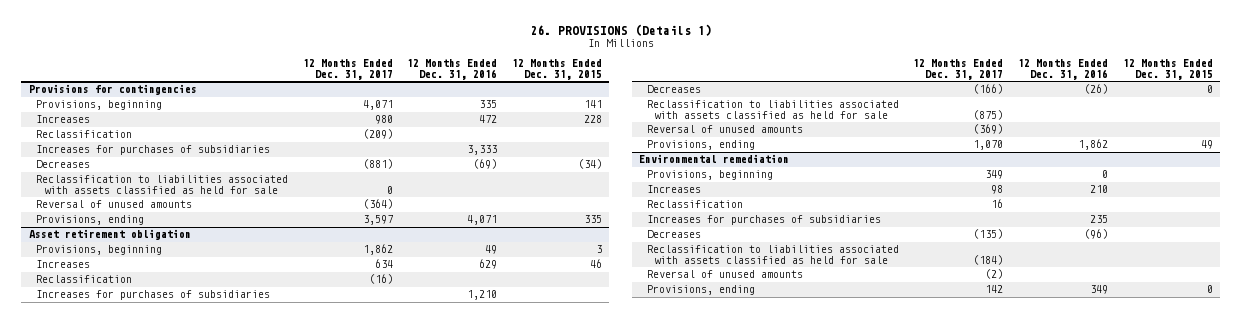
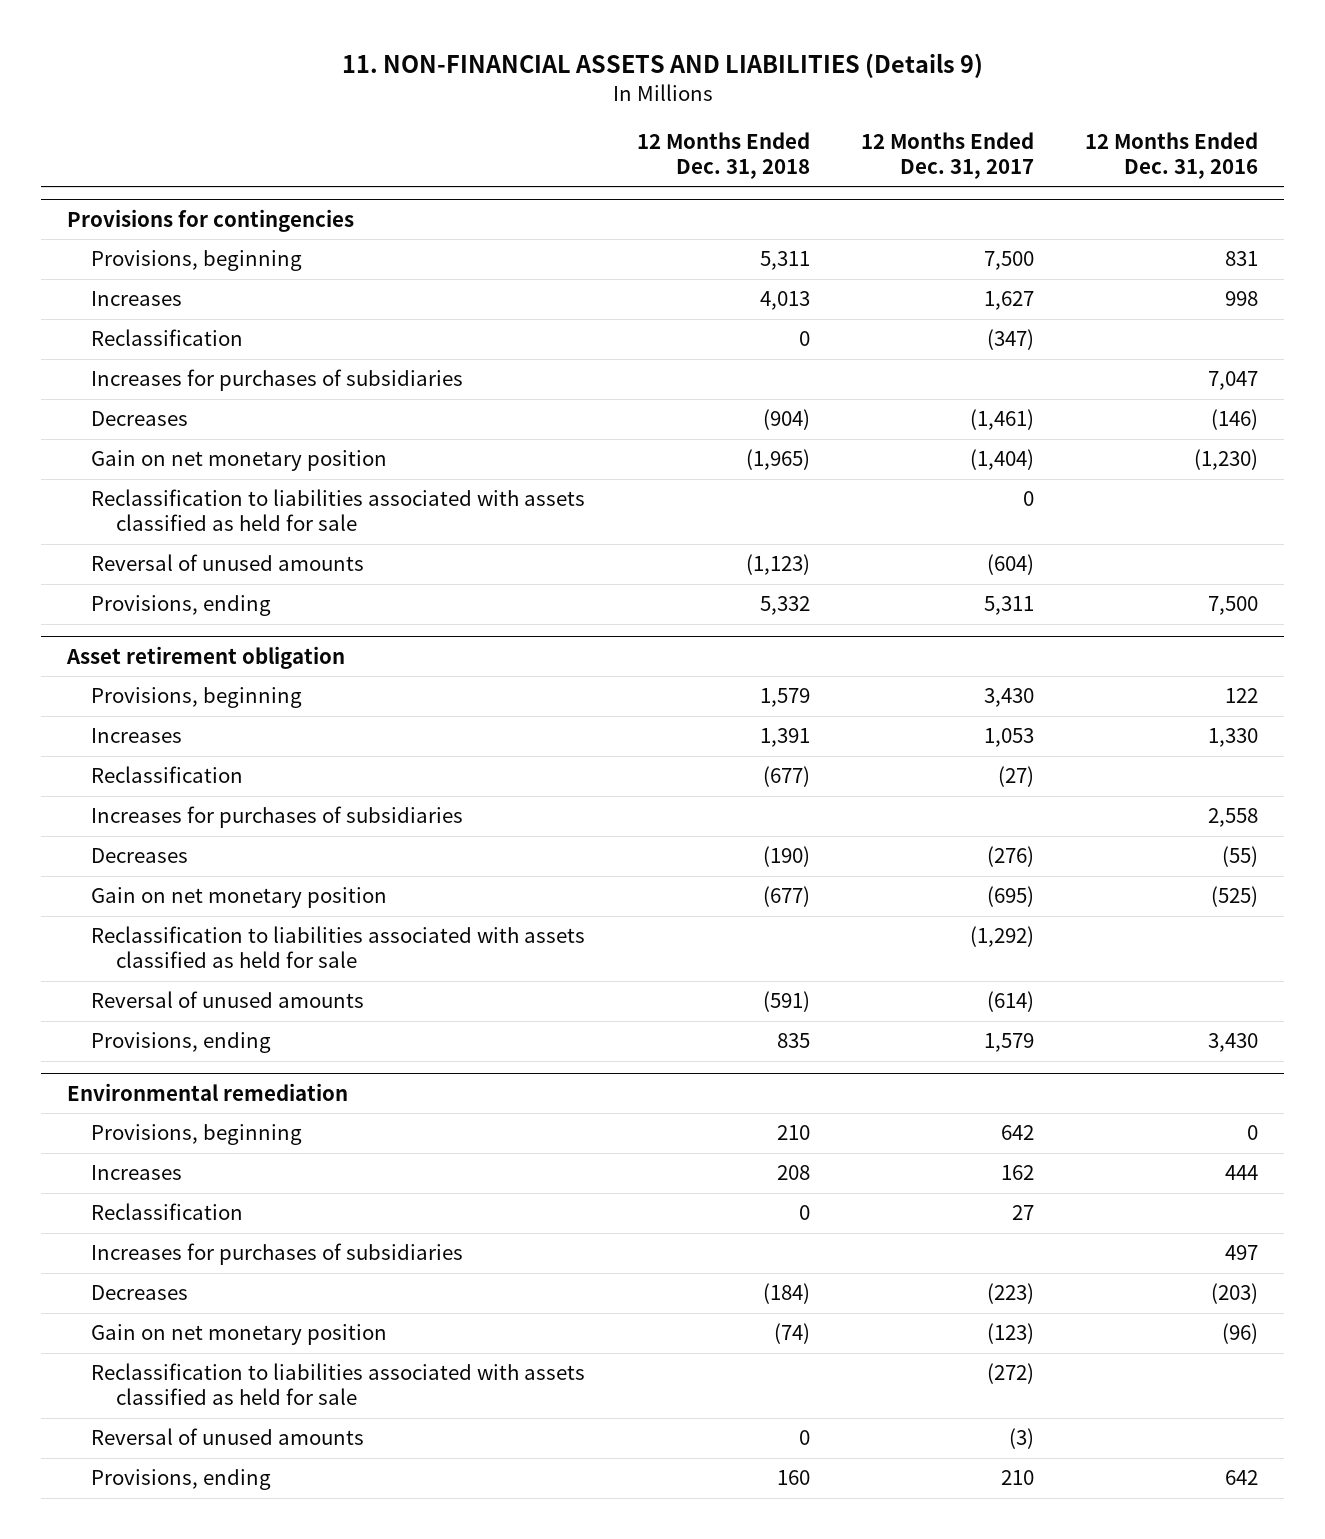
- 26. PROVISIONS (Details 1)
+ 11. NON-FINANCIAL ASSETS AND LIABILITIES (Details 9)
- | 12 Months Ended Dec. 31, 2017 | 12 Months Ended Dec. 31, 2016 | 12 Months Ended Dec. 31, 2015
+ | 12 Months Ended Dec. 31, 2018 | 12 Months Ended Dec. 31, 2017 | 12 Months Ended Dec. 31, 2016
@ Provisions for contingencies
- Provisions, beginning | 4,071 | 335 | 141
- Increases | 980 | 472 | 228
- Reclassification | (209) | |
- Increases for purchases of subsidiaries | | 3,333 |
- Decreases | (881) | (69) | (34)
+ Provisions, beginning | 5,311 | 7,500 | 831
+ Increases | 4,013 | 1,627 | 998
+ Reclassification | 0 | (347) |
+ Increases for purchases of subsidiaries | | | 7,047
+ Decreases | (904) | (1,461) | (146)
+ Gain on net monetary position | (1,965) | (1,404) | (1,230)
- Reversal of unused amounts | (364) | |
- Provisions, ending | 3,597 | 4,071 | 335
+ Reversal of unused amounts | (1,123) | (604) |
+ Provisions, ending | 5,332 | 5,311 | 7,500
@ Asset retirement obligation
- Provisions, beginning | 1,862 | 49 | 3
- Increases | 634 | 629 | 46
- Reclassification | (16) | |
- Increases for purchases of subsidiaries | | 1,210 |
- Decreases | (166) | (26) | 0
- Reclassification to liabilities associated with assets classified as held for sale | (875) | |
- Reversal of unused amounts | (369) | |
- Provisions, ending | 1,070 | 1,862 | 49
+ Provisions, beginning | 1,579 | 3,430 | 122
+ Increases | 1,391 | 1,053 | 1,330
+ Reclassification | (677) | (27) |
+ Increases for purchases of subsidiaries | | | 2,558
+ Decreases | (190) | (276) | (55)
+ Gain on net monetary position | (677) | (695) | (525)
+ Reclassification to liabilities associated with assets classified as held for sale | | (1,292) |
+ Reversal of unused amounts | (591) | (614) |
+ Provisions, ending | 835 | 1,579 | 3,430
@ Environmental remediation
- Provisions, beginning | 349 | 0 |
- Increases | 98 | 210 |
- Reclassification | 16 | |
- Increases for purchases of subsidiaries | | 235 |
- Decreases | (135) | (96) |
- Reclassification to liabilities associated with assets classified as held for sale | (184) | |
- Reversal of unused amounts | (2) | |
- Provisions, ending | 142 | 349 | 0
+ Provisions, beginning | 210 | 642 | 0
+ Increases | 208 | 162 | 444
+ Reclassification | 0 | 27 |
+ Increases for purchases of subsidiaries | | | 497
+ Decreases | (184) | (223) | (203)
+ Gain on net monetary position | (74) | (123) | (96)
+ Reclassification to liabilities associated with assets classified as held for sale | | (272) |
+ Reversal of unused amounts | 0 | (3) |
+ Provisions, ending | 160 | 210 | 642

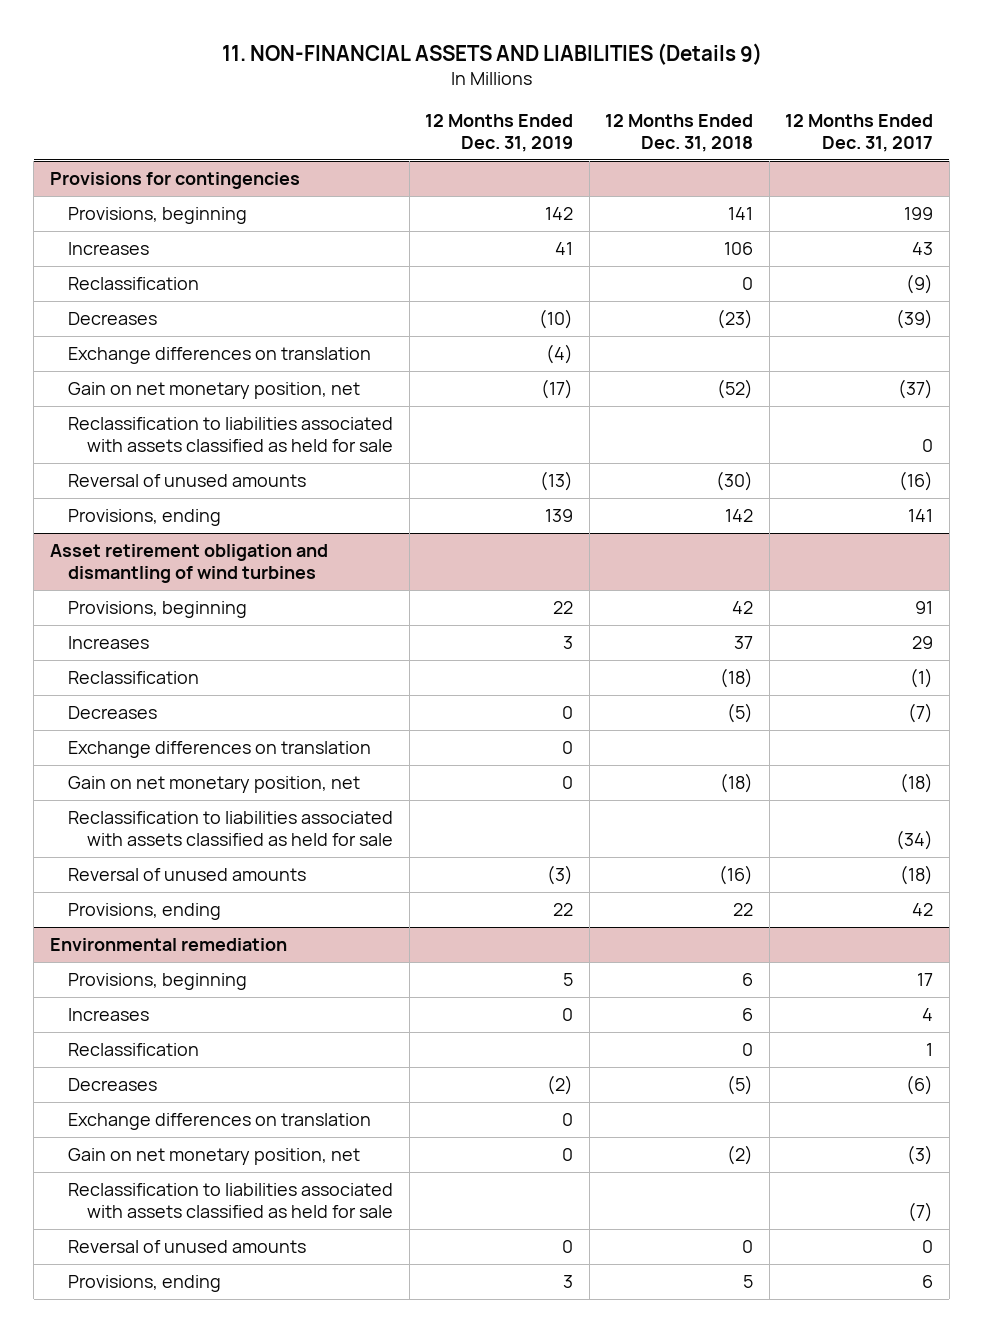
- | 12 Months Ended Dec. 31, 2018 | 12 Months Ended Dec. 31, 2017 | 12 Months Ended Dec. 31, 2016
+ | 12 Months Ended Dec. 31, 2019 | 12 Months Ended Dec. 31, 2018 | 12 Months Ended Dec. 31, 2017
@ Provisions for contingencies
- Provisions, beginning | 5,311 | 7,500 | 831
- Increases | 4,013 | 1,627 | 998
- Reclassification | 0 | (347) |
- Increases for purchases of subsidiaries | | | 7,047
- Decreases | (904) | (1,461) | (146)
- Gain on net monetary position | (1,965) | (1,404) | (1,230)
+ Provisions, beginning | 142 | 141 | 199
+ Increases | 41 | 106 | 43
+ Reclassification | | 0 | (9)
+ Decreases | (10) | (23) | (39)
+ Exchange differences on translation | (4) | |
+ Gain on net monetary position, net | (17) | (52) | (37)
- Reversal of unused amounts | (1,123) | (604) |
- Provisions, ending | 5,332 | 5,311 | 7,500
- Asset retirement obligation
- Provisions, beginning | 1,579 | 3,430 | 122
- Increases | 1,391 | 1,053 | 1,330
- Reclassification | (677) | (27) |
- Increases for purchases of subsidiaries | | | 2,558
- Decreases | (190) | (276) | (55)
- Gain on net monetary position | (677) | (695) | (525)
- Reclassification to liabilities associated with assets classified as held for sale | | (1,292) |
- Reversal of unused amounts | (591) | (614) |
- Provisions, ending | 835 | 1,579 | 3,430
@ Provisions for contingencies
+ Reversal of unused amounts | (13) | (30) | (16)
+ Provisions, ending | 139 | 142 | 141
+ Asset retirement obligation and dismantling of wind turbines
+ Provisions, beginning | 22 | 42 | 91
+ Increases | 3 | 37 | 29
+ Reclassification | | (18) | (1)
+ Decreases | 0 | (5) | (7)
+ Exchange differences on translation | 0 | |
+ Gain on net monetary position, net | 0 | (18) | (18)
+ Reclassification to liabilities associated with assets classified as held for sale | | | (34)
+ Reversal of unused amounts | (3) | (16) | (18)
+ Provisions, ending | 22 | 22 | 42
@ Environmental remediation
- Provisions, beginning | 210 | 642 | 0
- Increases | 208 | 162 | 444
- Reclassification | 0 | 27 |
- Increases for purchases of subsidiaries | | | 497
- Decreases | (184) | (223) | (203)
- Gain on net monetary position | (74) | (123) | (96)
- Reclassification to liabilities associated with assets classified as held for sale | | (272) |
- Reversal of unused amounts | 0 | (3) |
- Provisions, ending | 160 | 210 | 642
+ Provisions, beginning | 5 | 6 | 17
+ Increases | 0 | 6 | 4
+ Reclassification | | 0 | 1
+ Decreases | (2) | (5) | (6)
+ Exchange differences on translation | 0 | |
+ Gain on net monetary position, net | 0 | (2) | (3)
+ Reclassification to liabilities associated with assets classified as held for sale | | | (7)
+ Reversal of unused amounts | 0 | 0 | 0
+ Provisions, ending | 3 | 5 | 6

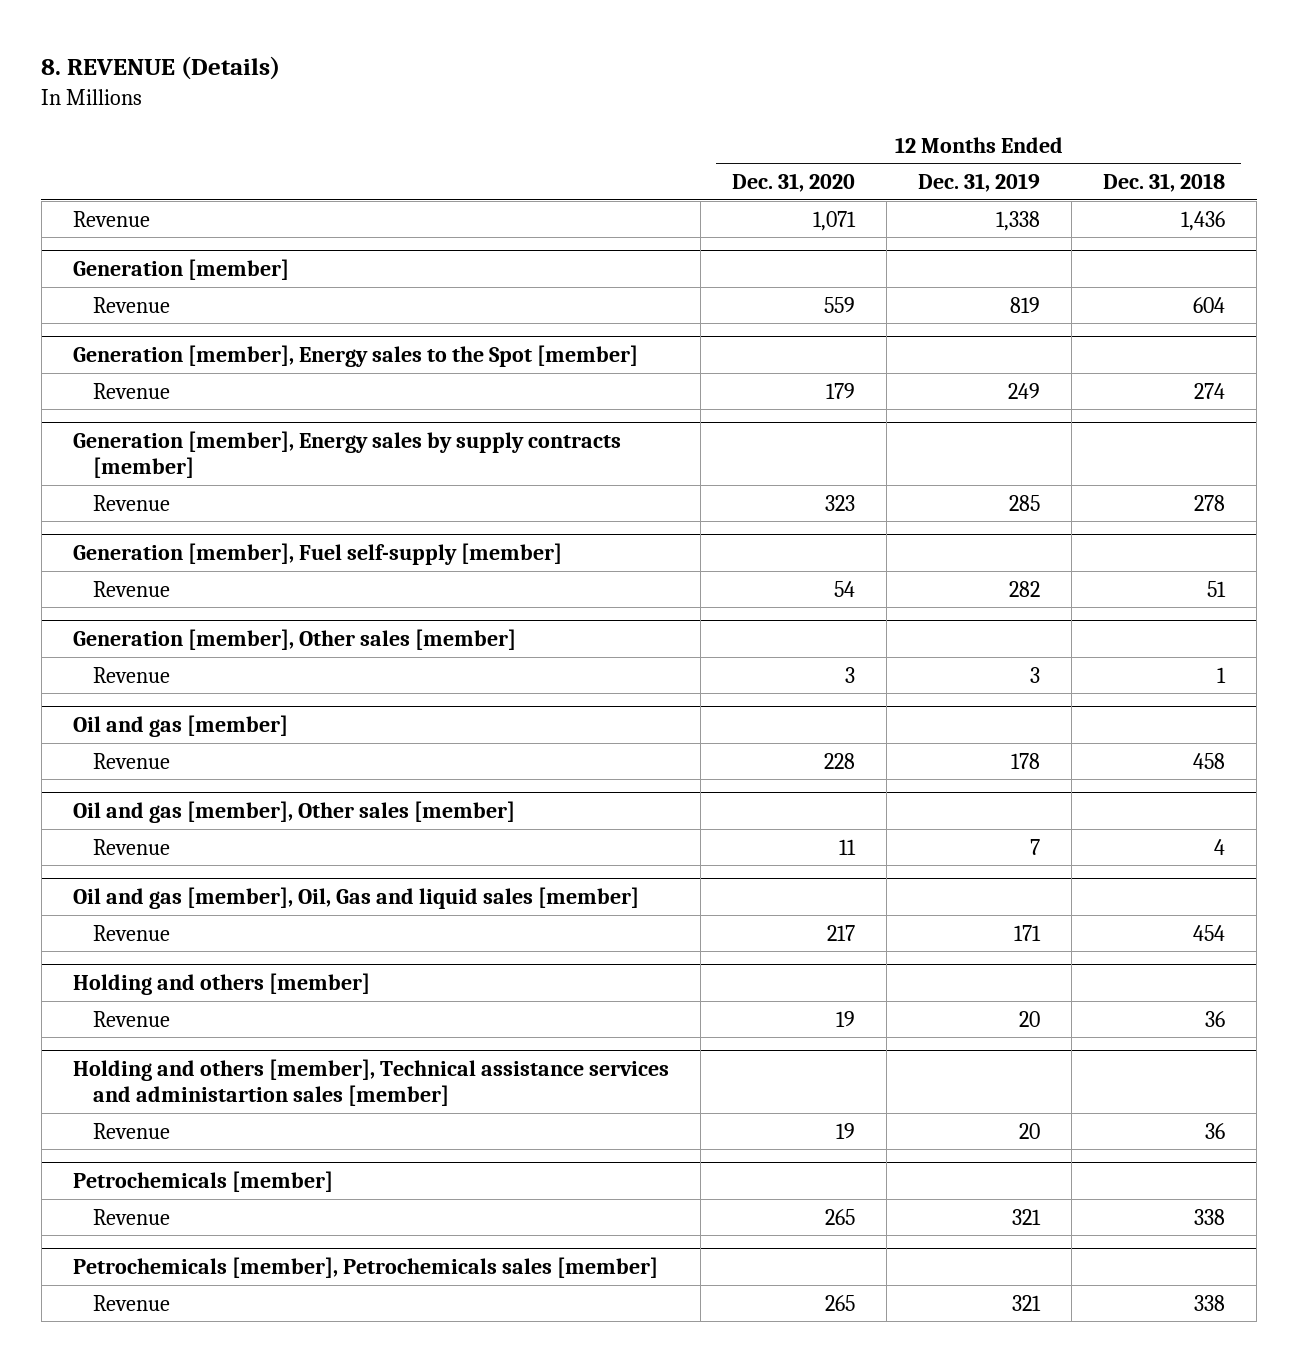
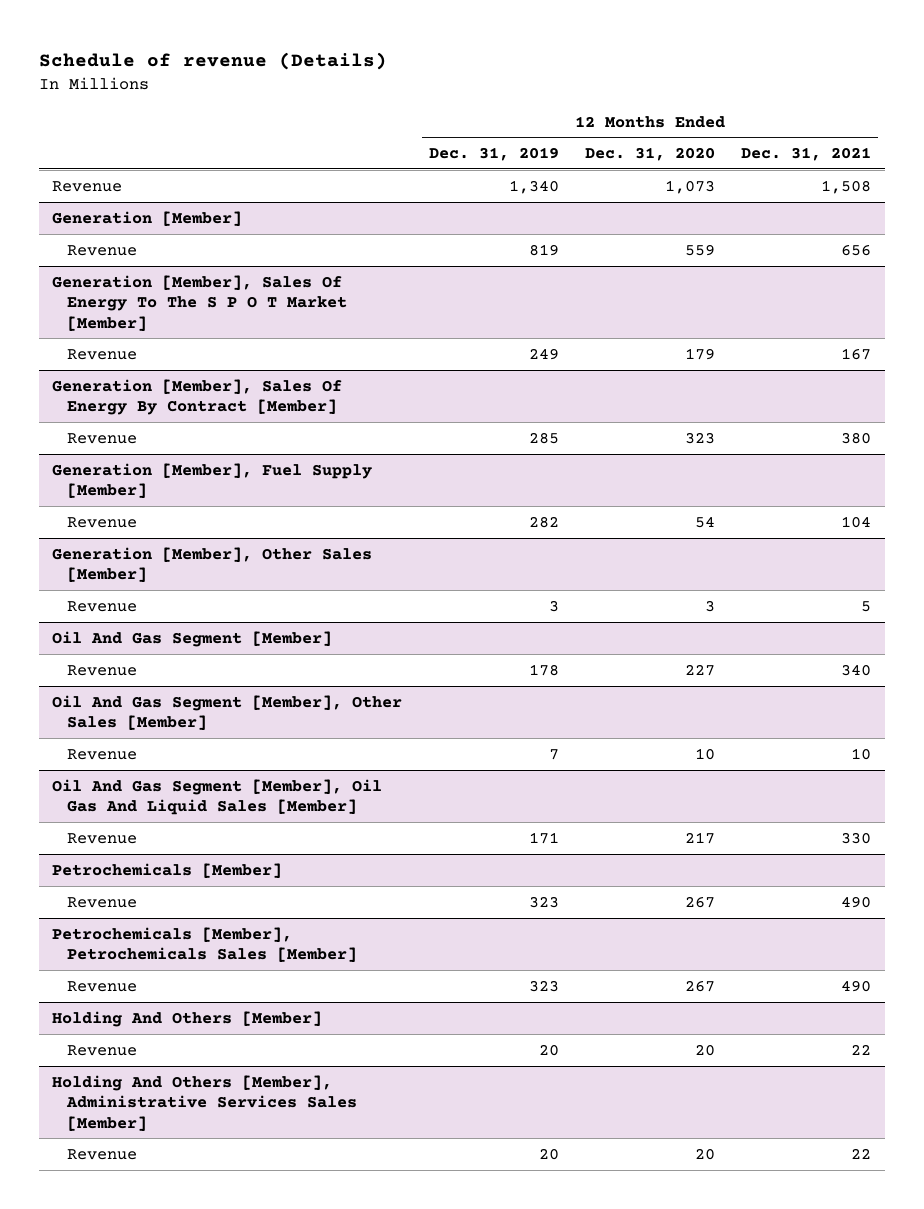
- 8. REVENUE (Details)
+ Schedule of revenue (Details)
- | 12 Months Ended Dec. 31, 2020 | 12 Months Ended Dec. 31, 2019 | 12 Months Ended Dec. 31, 2018
+ | 12 Months Ended Dec. 31, 2019 | 12 Months Ended Dec. 31, 2020 | 12 Months Ended Dec. 31, 2021
- Revenue | 1,071 | 1,338 | 1,436
- Generation [member]
+ Revenue | 1,340 | 1,073 | 1,508
+ Generation [Member]
- Generation [member], Energy sales to the Spot [member]
+ Generation [Member], Sales Of Energy To The S P O T Market [Member]
- Generation [member], Energy sales by supply contracts [member]
+ Generation [Member], Sales Of Energy By Contract [Member]
- Generation [member], Fuel self-supply [member]
+ Generation [Member], Fuel Supply [Member]
- Generation [member], Other sales [member]
+ Generation [Member], Other Sales [Member]
- Oil and gas [member]
- Revenue | 228 | 178 | 458
- Oil and gas [member], Other sales [member]
- Revenue | 11 | 7 | 4
- Oil and gas [member], Oil, Gas and liquid sales [member]
+ Oil And Gas Segment [Member]
+ Revenue | 178 | 227 | 340
+ Oil And Gas Segment [Member], Other Sales [Member]
+ Revenue | 7 | 10 | 10
+ Oil And Gas Segment [Member], Oil Gas And Liquid Sales [Member]
- Holding and others [member]
- Revenue | 19 | 20 | 36
- Holding and others [member], Technical assistance services and administartion sales [member]
- Revenue | 19 | 20 | 36
- Petrochemicals [member]
- Revenue | 265 | 321 | 338
- Petrochemicals [member], Petrochemicals sales [member]
- Revenue | 265 | 321 | 338
+ Petrochemicals [Member]
+ Revenue | 323 | 267 | 490
+ Petrochemicals [Member], Petrochemicals Sales [Member]
+ Revenue | 323 | 267 | 490
+ Holding And Others [Member]
+ Revenue | 20 | 20 | 22
+ Holding And Others [Member], Administrative Services Sales [Member]
+ Revenue | 20 | 20 | 22

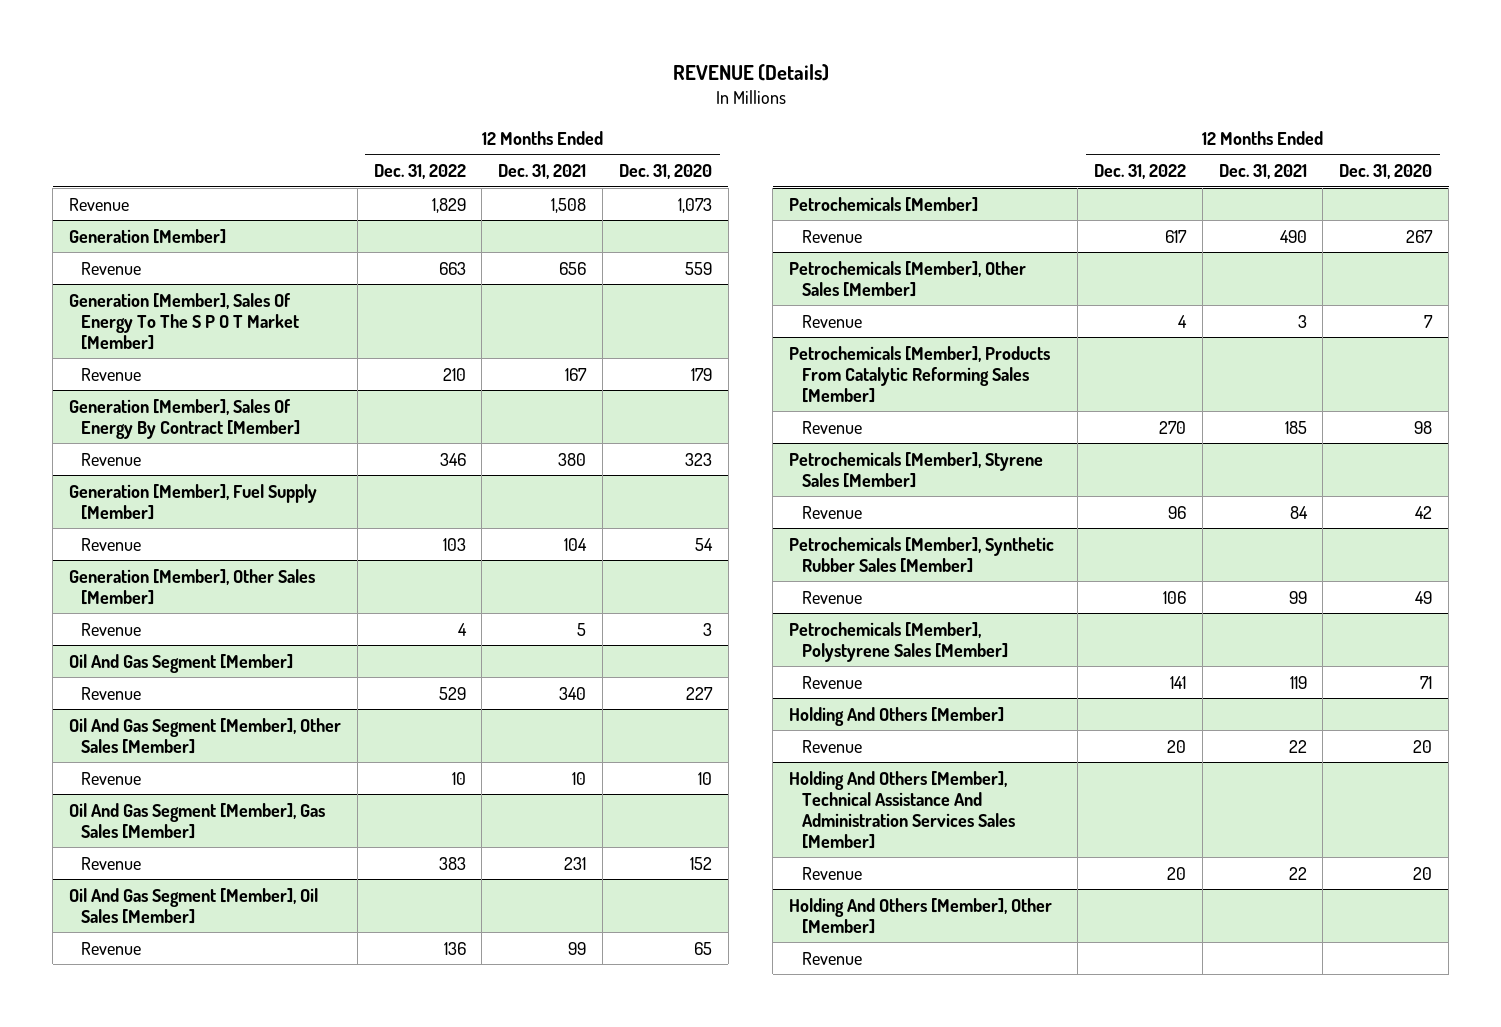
- Schedule of revenue (Details)
+ REVENUE (Details)
- | 12 Months Ended Dec. 31, 2019 | 12 Months Ended Dec. 31, 2020 | 12 Months Ended Dec. 31, 2021
+ | 12 Months Ended Dec. 31, 2022 | 12 Months Ended Dec. 31, 2021 | 12 Months Ended Dec. 31, 2020
- Oil And Gas Segment [Member], Oil Gas And Liquid Sales [Member]
- Revenue | 171 | 217 | 330
+ Oil And Gas Segment [Member], Gas Sales [Member]
+ Revenue | 383 | 231 | 152
+ Oil And Gas Segment [Member], Oil Sales [Member]
+ Revenue | 136 | 99 | 65
- Petrochemicals [Member], Petrochemicals Sales [Member]
- Revenue | 323 | 267 | 490
+ Petrochemicals [Member], Other Sales [Member]
+ Revenue | 4 | 3 | 7
+ Petrochemicals [Member], Products From Catalytic Reforming Sales [Member]
+ Revenue | 270 | 185 | 98
+ Petrochemicals [Member], Styrene Sales [Member]
+ Revenue | 96 | 84 | 42
+ Petrochemicals [Member], Synthetic Rubber Sales [Member]
+ Revenue | 106 | 99 | 49
+ Petrochemicals [Member], Polystyrene Sales [Member]
+ Revenue | 141 | 119 | 71
- Holding And Others [Member], Administrative Services Sales [Member]
+ Holding And Others [Member], Technical Assistance And Administration Services Sales [Member]
+ Holding And Others [Member], Other [Member]
+ Revenue

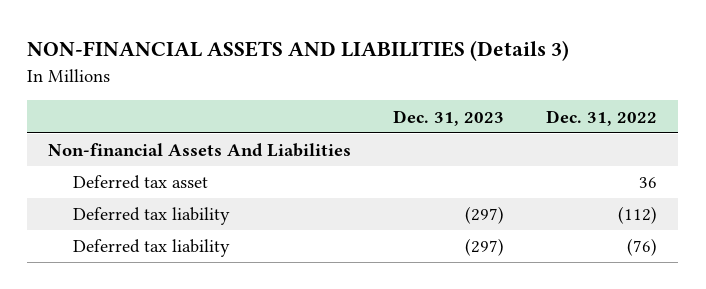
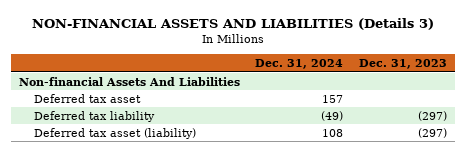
- | Dec. 31, 2023 | Dec. 31, 2022
+ | Dec. 31, 2024 | Dec. 31, 2023
- Deferred tax liability | (297) | (76)
+ Deferred tax asset (liability) | 108 | (297)

